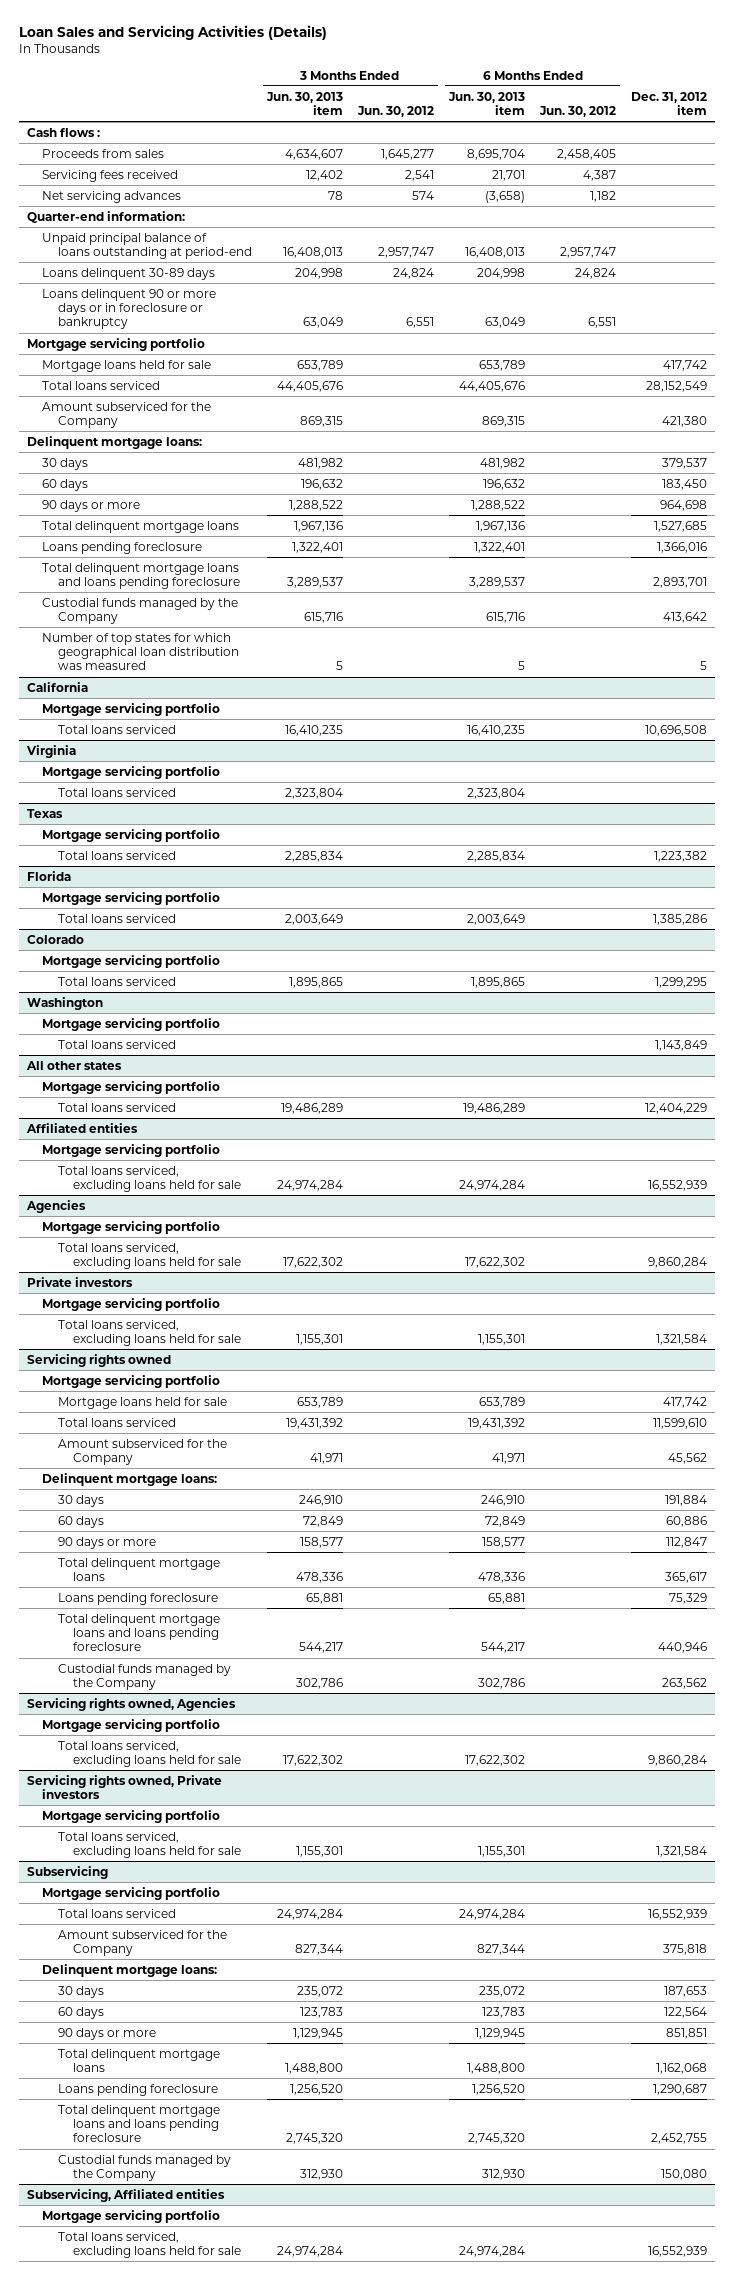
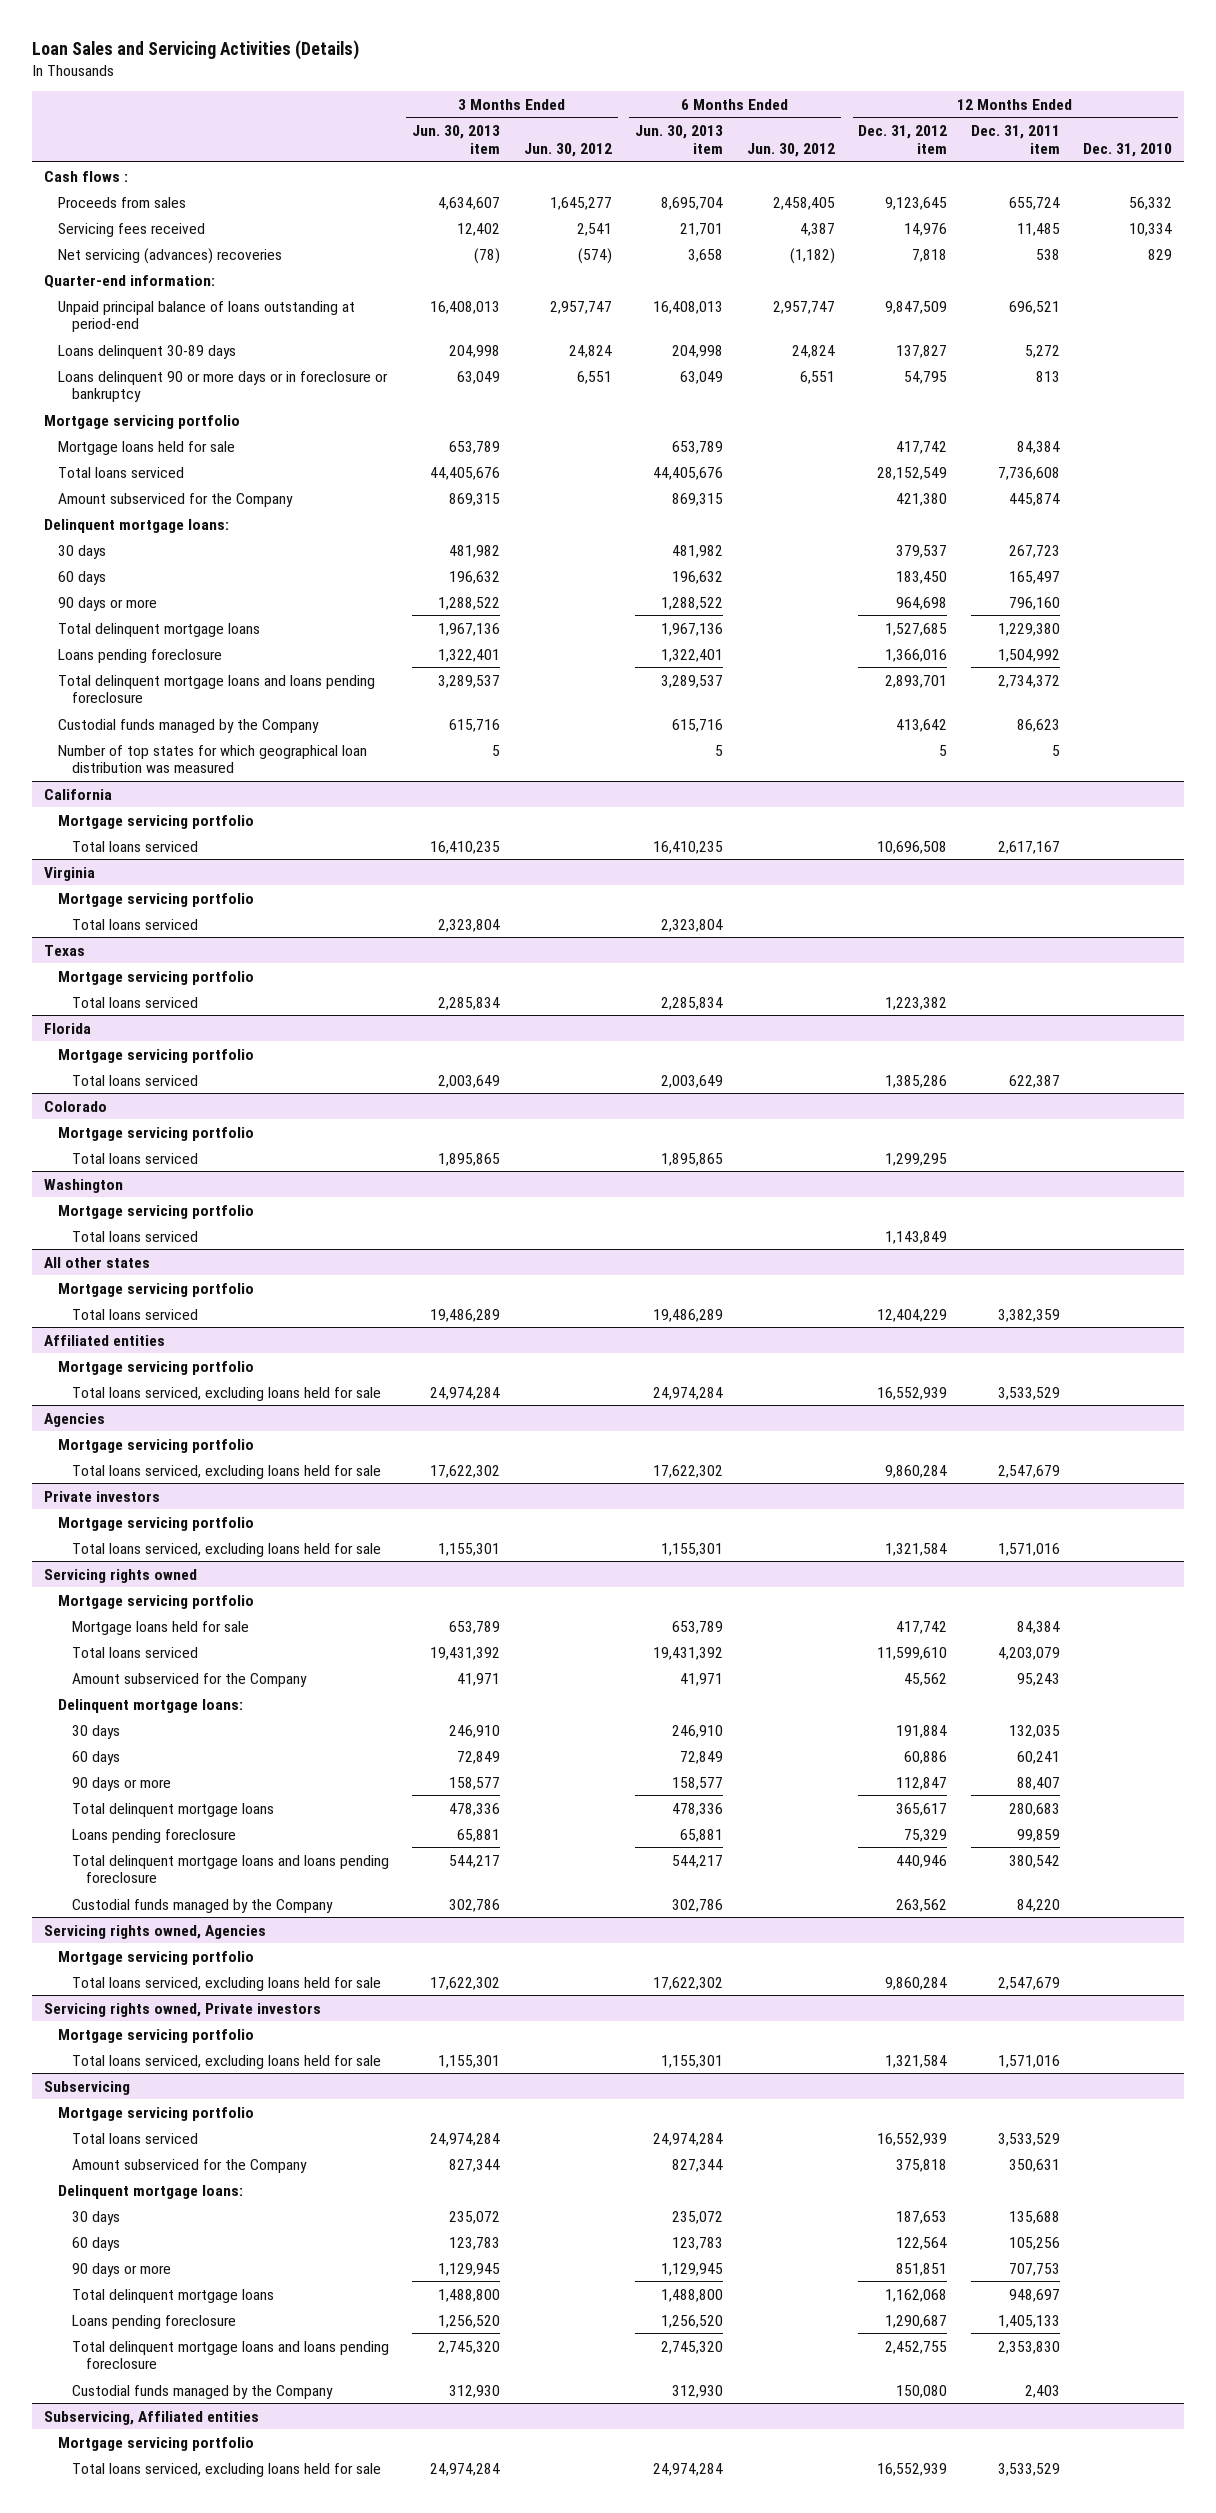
- | 3 Months Ended Jun. 30, 2013 item | 3 Months Ended Jun. 30, 2012 | 6 Months Ended Jun. 30, 2013 item | 6 Months Ended Jun. 30, 2012 | Dec. 31, 2012 item
+ | 3 Months Ended Jun. 30, 2013 item | 3 Months Ended Jun. 30, 2012 | 6 Months Ended Jun. 30, 2013 item | 6 Months Ended Jun. 30, 2012 | 12 Months Ended Dec. 31, 2012 item | 12 Months Ended Dec. 31, 2011 item | 12 Months Ended Dec. 31, 2010
- Net servicing advances | 78 | 574 | (3,658) | 1,182 |
+ Net servicing (advances) recoveries | (78) | (574) | 3,658 | (1,182) | 7,818 | 538 | 829

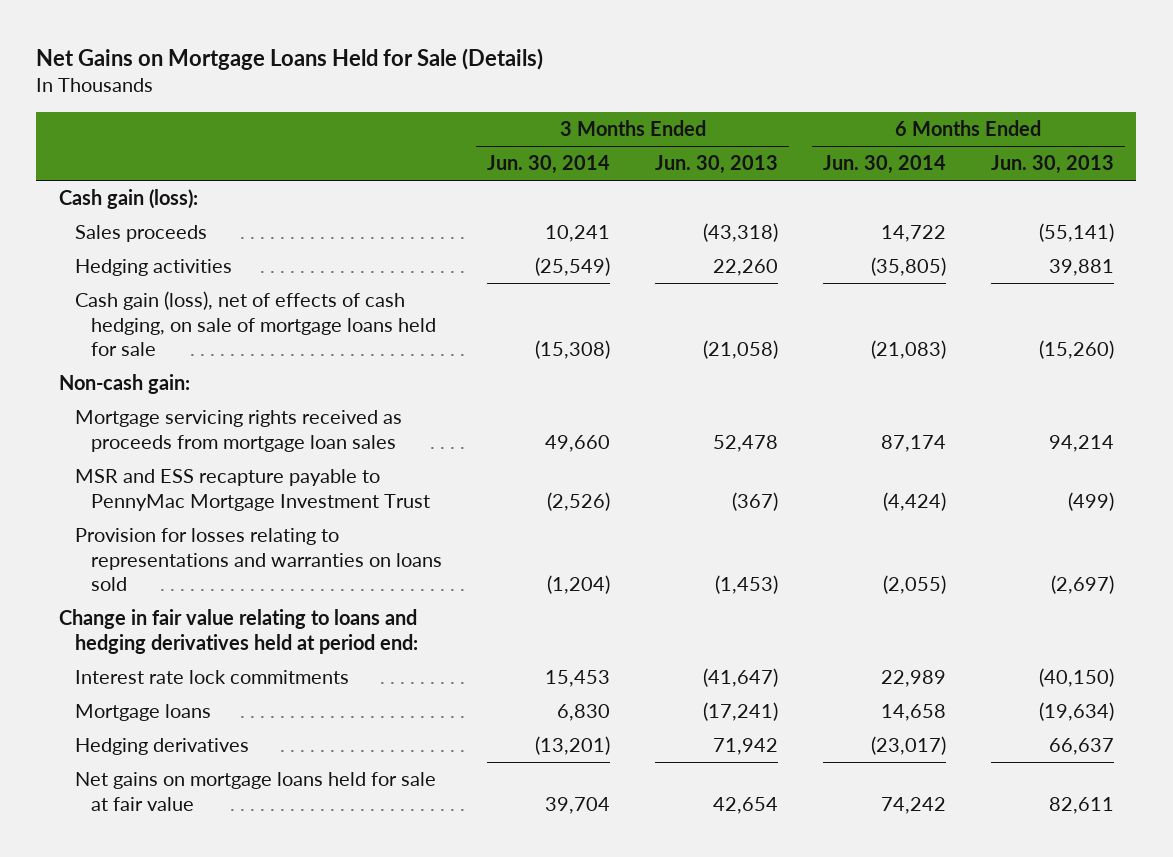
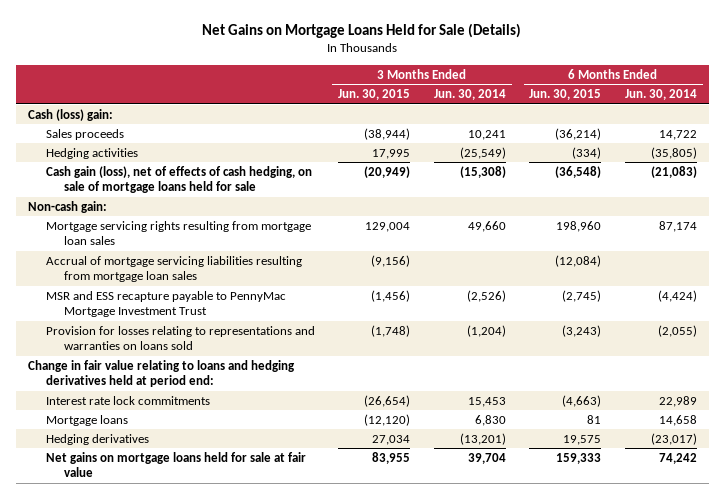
- | 3 Months Ended Jun. 30, 2014 | 3 Months Ended Jun. 30, 2013 | 6 Months Ended Jun. 30, 2014 | 6 Months Ended Jun. 30, 2013
+ | 3 Months Ended Jun. 30, 2015 | 3 Months Ended Jun. 30, 2014 | 6 Months Ended Jun. 30, 2015 | 6 Months Ended Jun. 30, 2014
- Cash gain (loss):
+ Cash (loss) gain:
- Mortgage servicing rights received as proceeds from mortgage loan sales | 49,660 | 52,478 | 87,174 | 94,214
+ Mortgage servicing rights resulting from mortgage loan sales | 129,004 | 49,660 | 198,960 | 87,174
+ Accrual of mortgage servicing liabilities resulting from mortgage loan sales | (9,156) | | (12,084) |

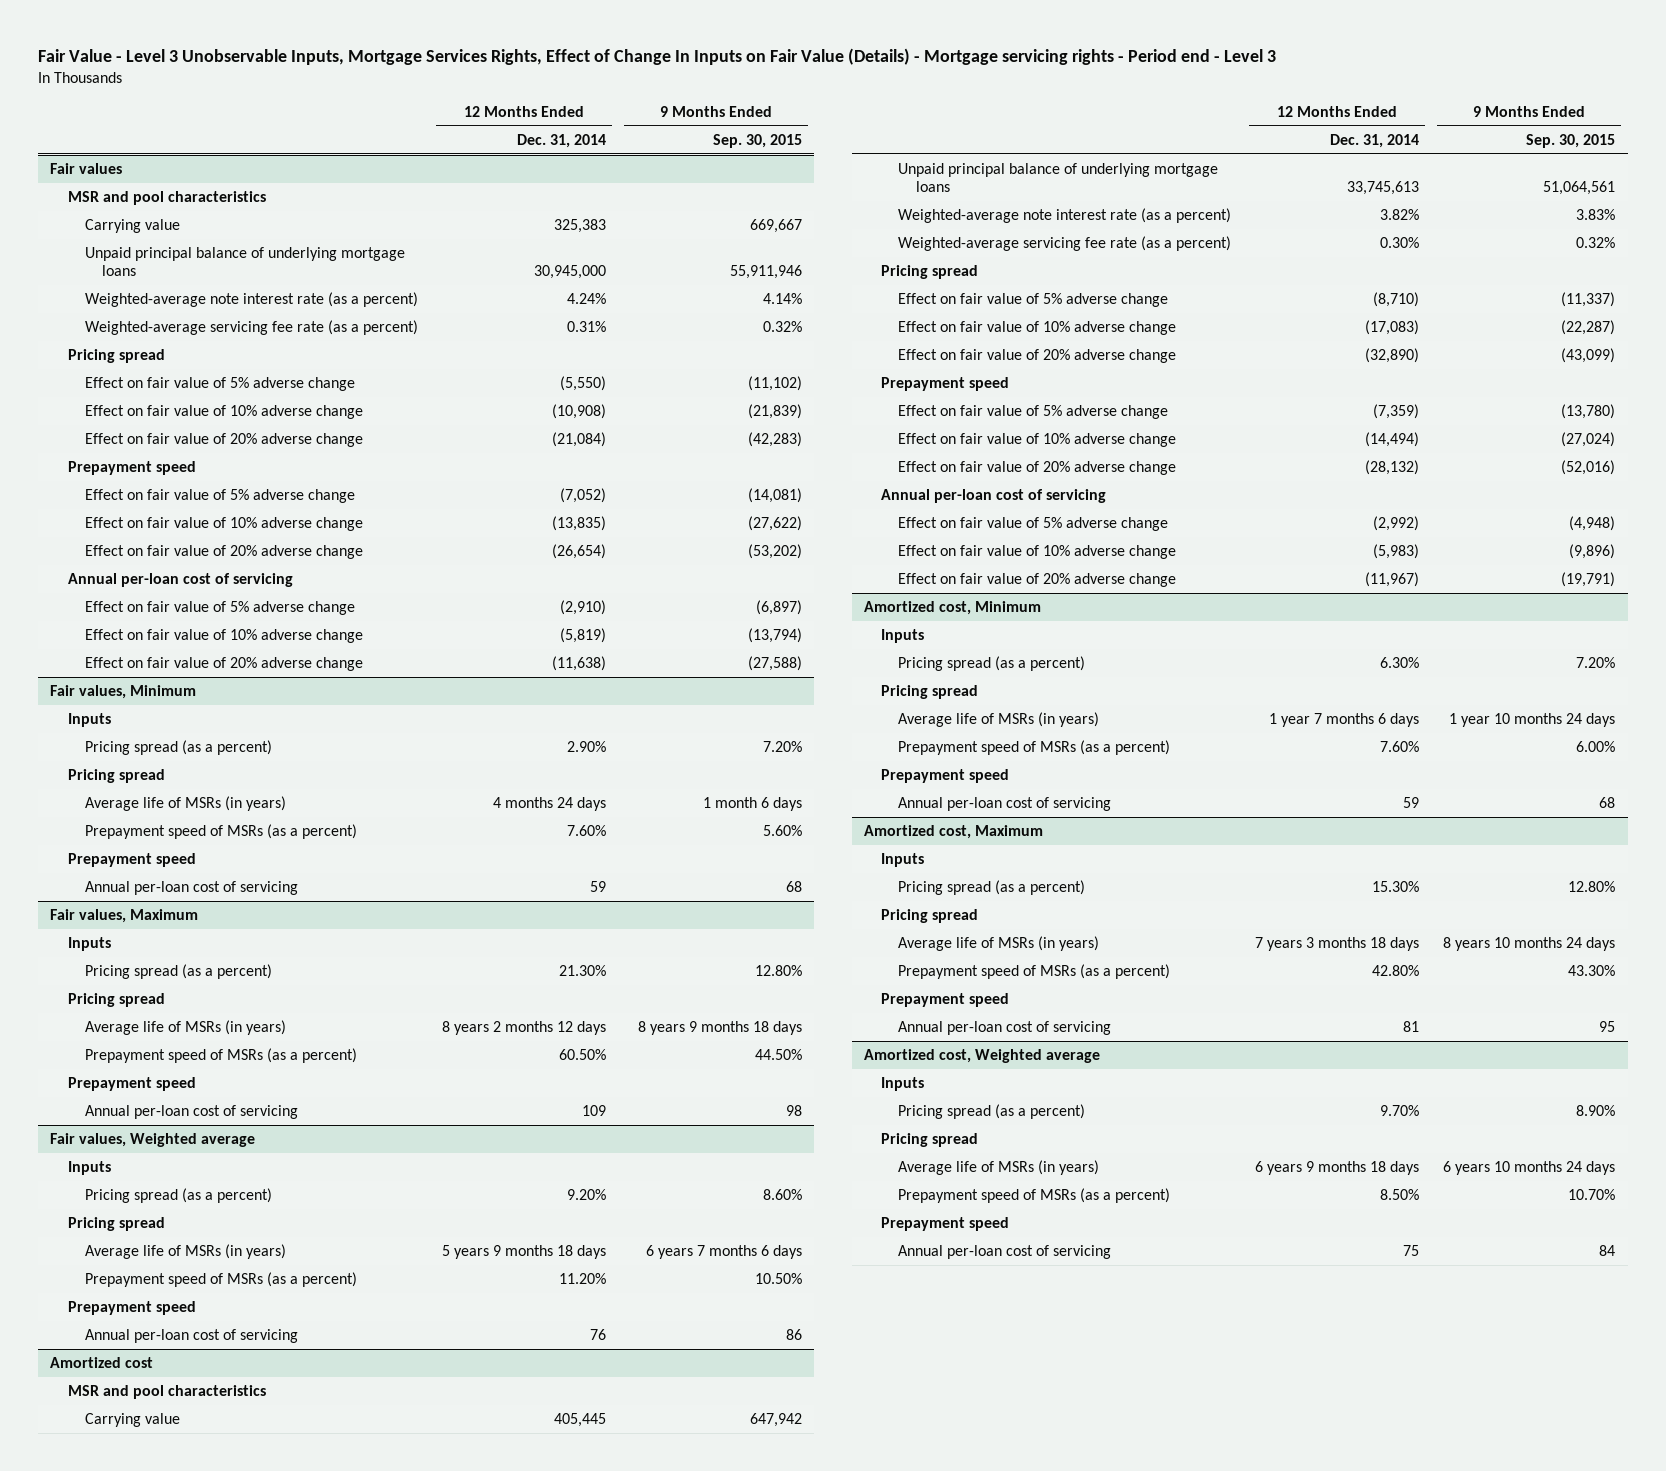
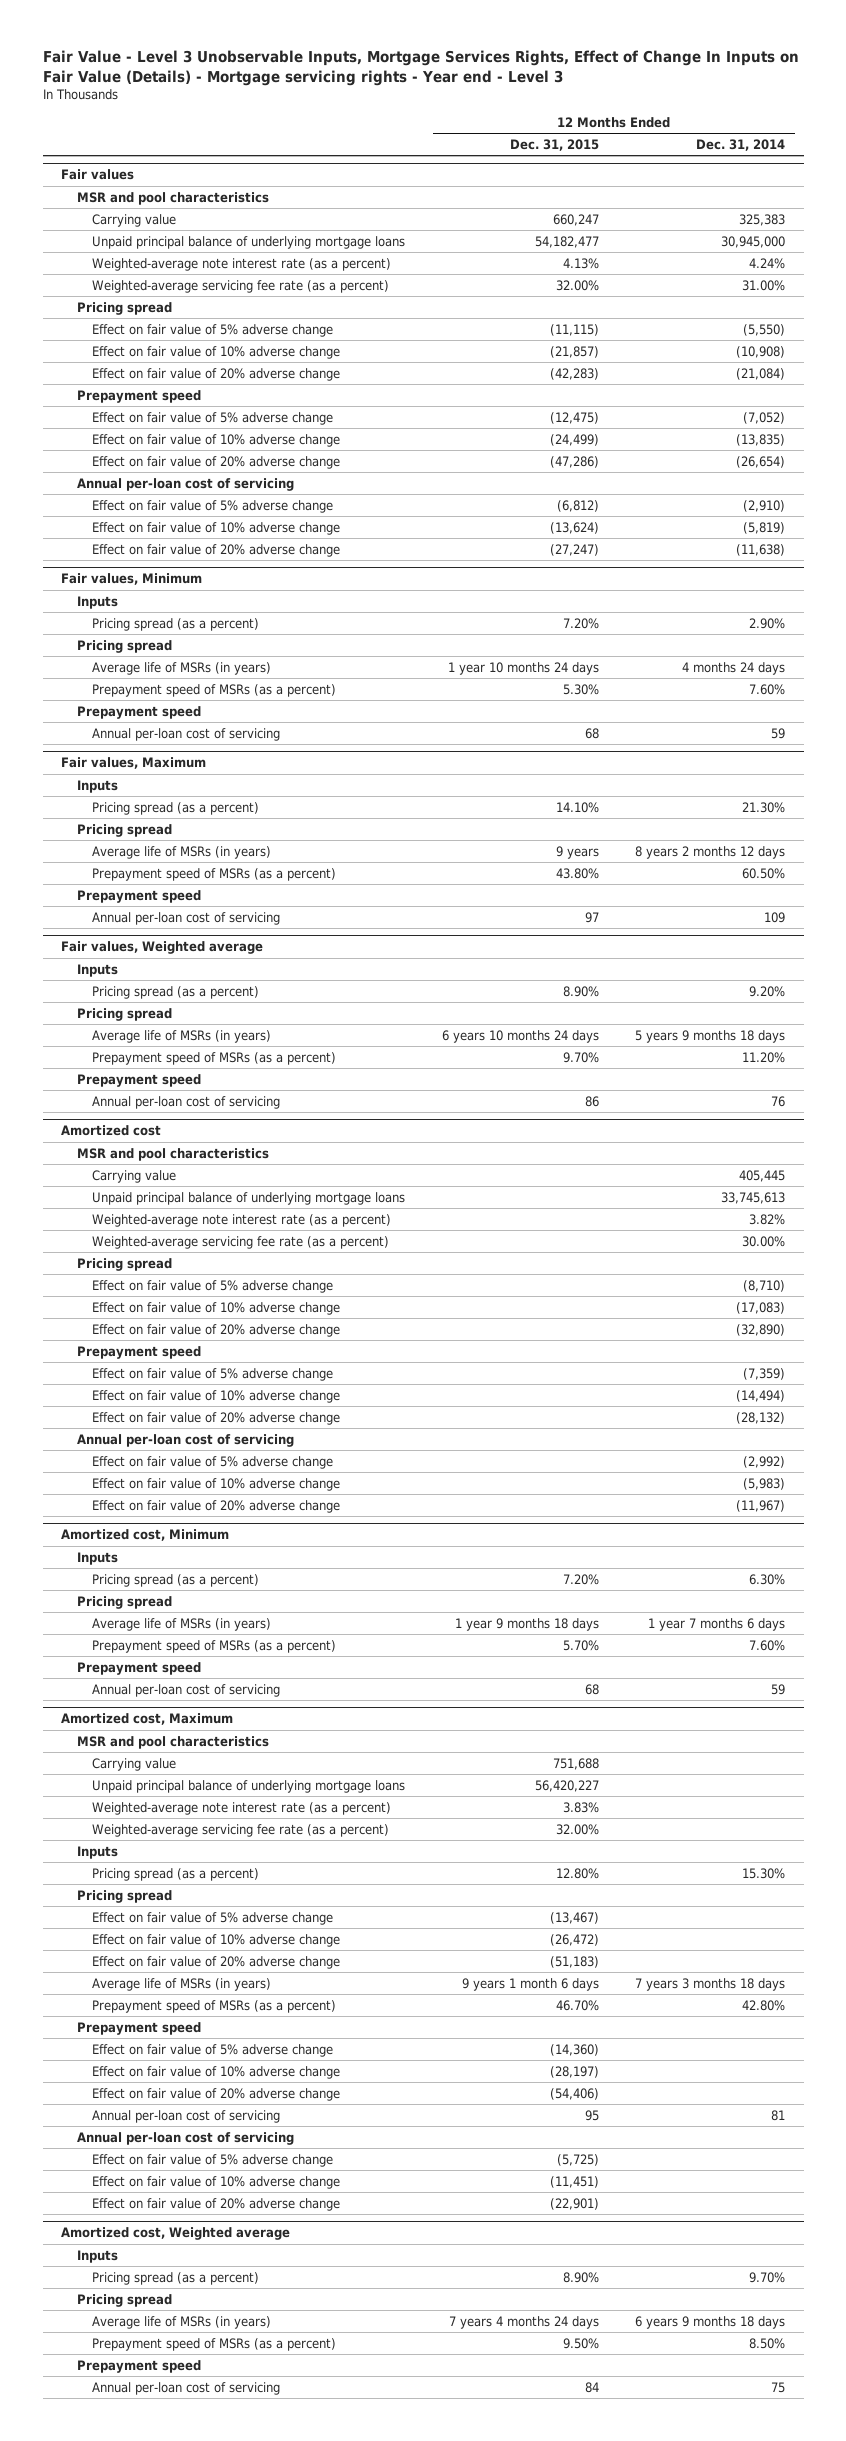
- Fair Value - Level 3 Unobservable Inputs, Mortgage Services Rights, Effect of Change In Inputs on Fair Value (Details) - Mortgage servicing rights - Period end - Level 3
+ Fair Value - Level 3 Unobservable Inputs, Mortgage Services Rights, Effect of Change In Inputs on Fair Value (Details) - Mortgage servicing rights - Year end - Level 3
- | 12 Months Ended Dec. 31, 2014 | 9 Months Ended Sep. 30, 2015
+ | 12 Months Ended Dec. 31, 2015 | 12 Months Ended Dec. 31, 2014
@ Fair values
- Weighted-average servicing fee rate (as a percent) | 0.31% | 0.32%
+ Weighted-average servicing fee rate (as a percent) | 32.00% | 31.00%
@ Amortized cost
- Weighted-average servicing fee rate (as a percent) | 0.30% | 0.32%
+ Weighted-average servicing fee rate (as a percent) | | 30.00%
@ Amortized cost, Maximum
+ MSR and pool characteristics
+ Carrying value | 751,688 |
+ Unpaid principal balance of underlying mortgage loans | 56,420,227 |
+ Weighted-average note interest rate (as a percent) | 3.83% |
+ Weighted-average servicing fee rate (as a percent) | 32.00% |
+ Effect on fair value of 5% adverse change | (13,467) |
+ Effect on fair value of 10% adverse change | (26,472) |
+ Effect on fair value of 20% adverse change | (51,183) |
+ Effect on fair value of 5% adverse change | (14,360) |
+ Effect on fair value of 10% adverse change | (28,197) |
+ Effect on fair value of 20% adverse change | (54,406) |
+ Annual per-loan cost of servicing
+ Effect on fair value of 5% adverse change | (5,725) |
+ Effect on fair value of 10% adverse change | (11,451) |
+ Effect on fair value of 20% adverse change | (22,901) |

